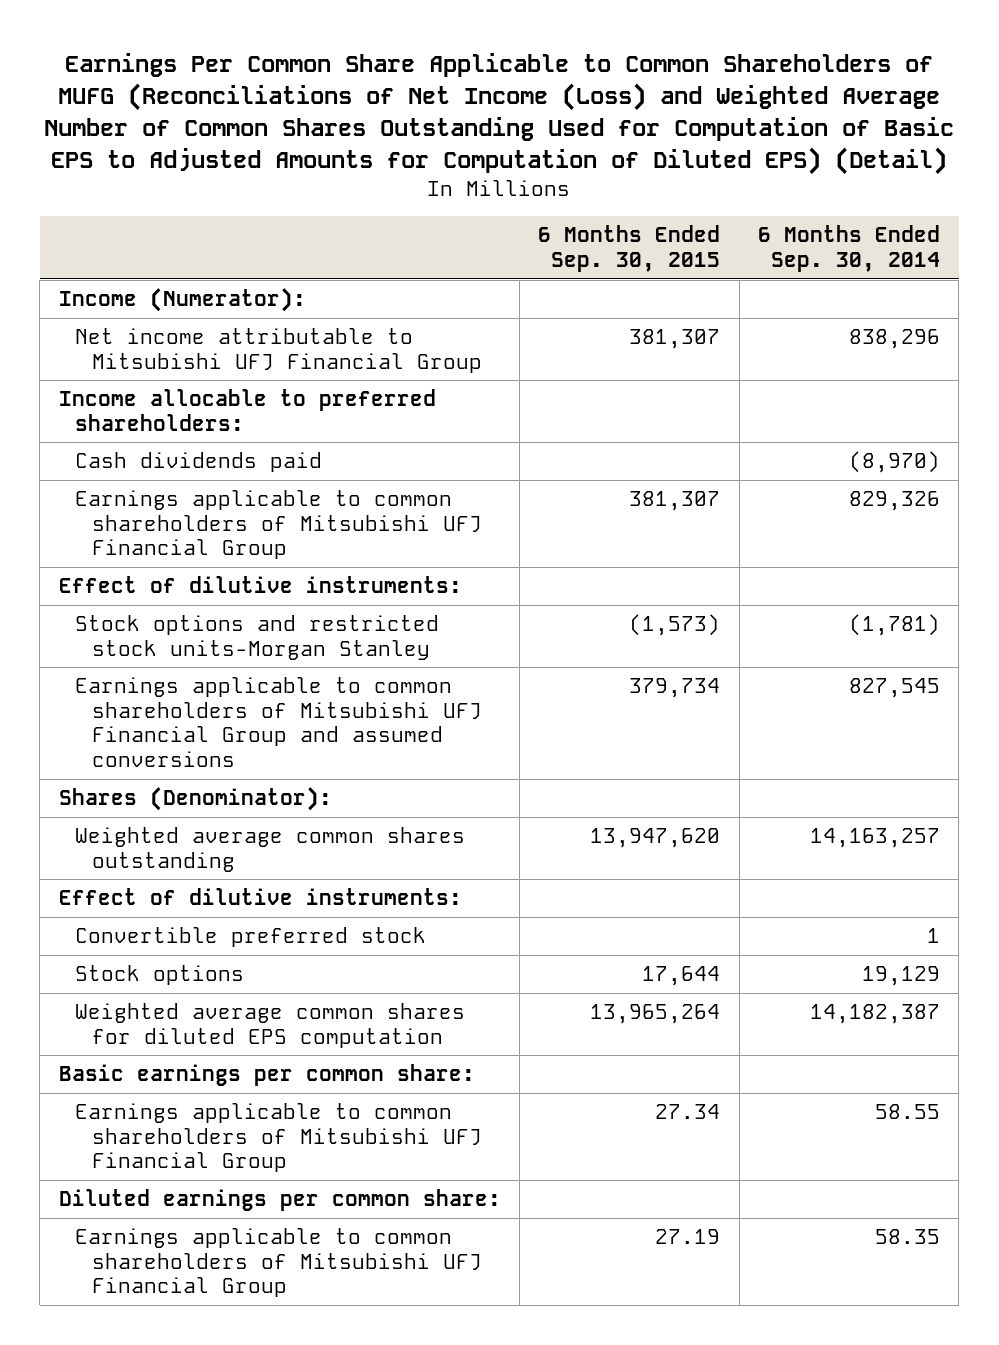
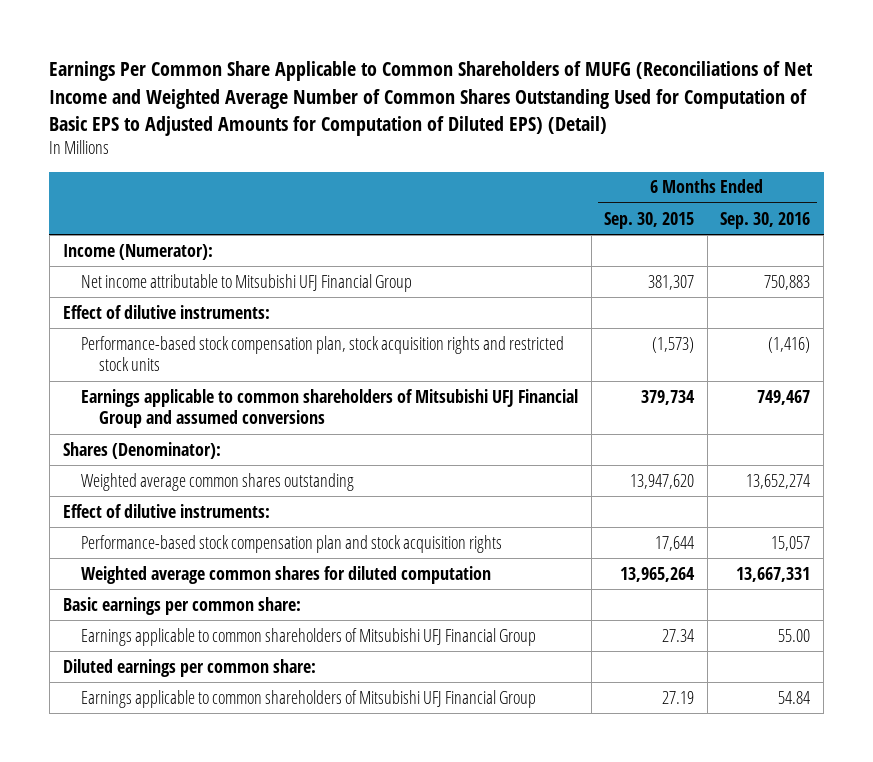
- Earnings Per Common Share Applicable to Common Shareholders of MUFG (Reconciliations of Net Income (Loss) and Weighted Average Number of Common Shares Outstanding Used for Computation of Basic EPS to Adjusted Amounts for Computation of Diluted EPS) (Detail)
+ Earnings Per Common Share Applicable to Common Shareholders of MUFG (Reconciliations of Net Income and Weighted Average Number of Common Shares Outstanding Used for Computation of Basic EPS to Adjusted Amounts for Computation of Diluted EPS) (Detail)
- | 6 Months Ended Sep. 30, 2015 | 6 Months Ended Sep. 30, 2014
+ | 6 Months Ended Sep. 30, 2015 | 6 Months Ended Sep. 30, 2016
- Income allocable to preferred shareholders:
- Cash dividends paid | | (8,970)
- Earnings applicable to common shareholders of Mitsubishi UFJ Financial Group | 381,307 | 829,326
- Stock options and restricted stock units-Morgan Stanley | (1,573) | (1,781)
+ Performance-based stock compensation plan, stock acquisition rights and restricted stock units | (1,573) | (1,416)
- Convertible preferred stock | | 1
- Stock options | 17,644 | 19,129
- Weighted average common shares for diluted EPS computation | 13,965,264 | 14,182,387
+ Performance-based stock compensation plan and stock acquisition rights | 17,644 | 15,057
+ Weighted average common shares for diluted computation | 13,965,264 | 13,667,331

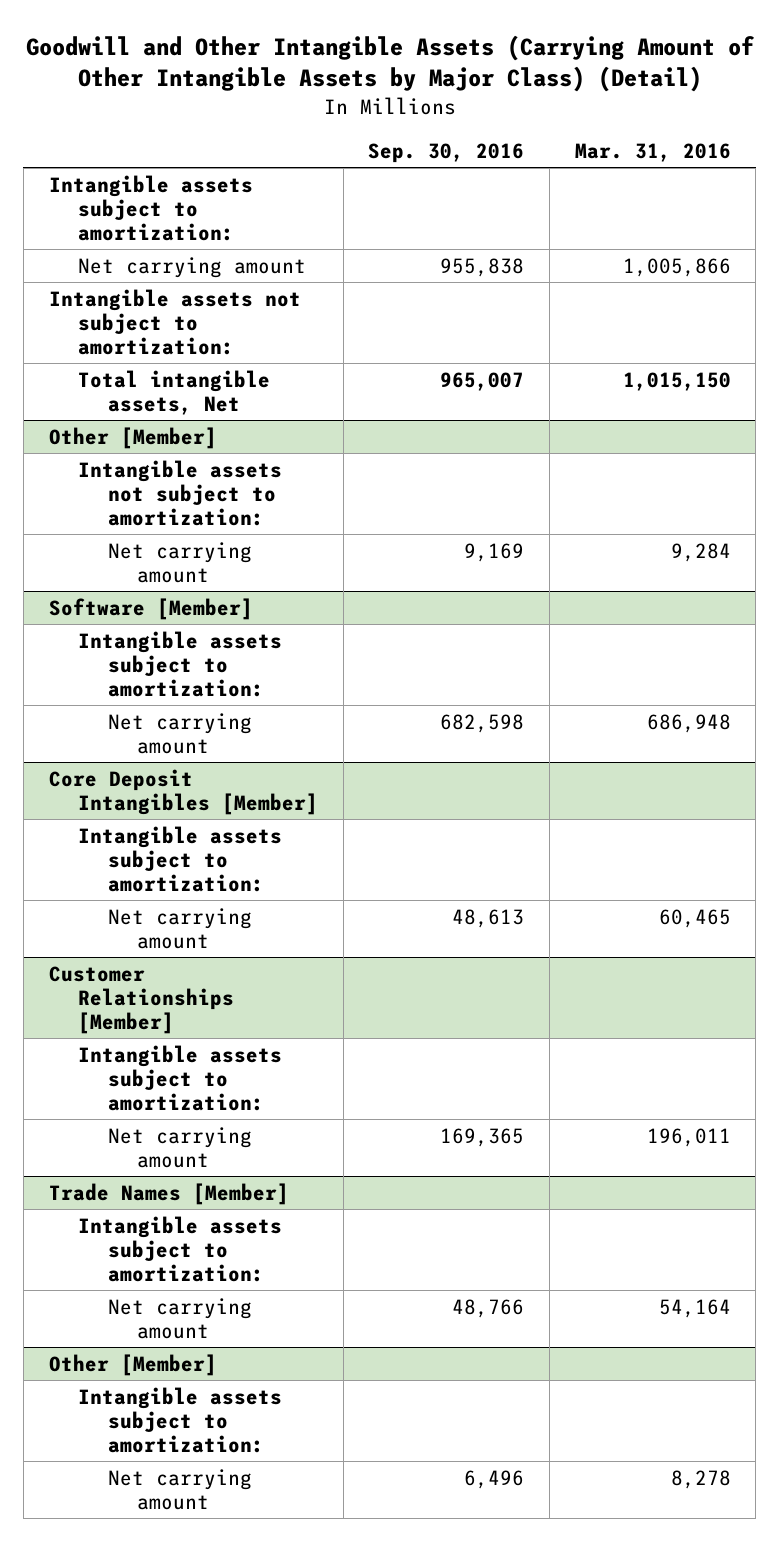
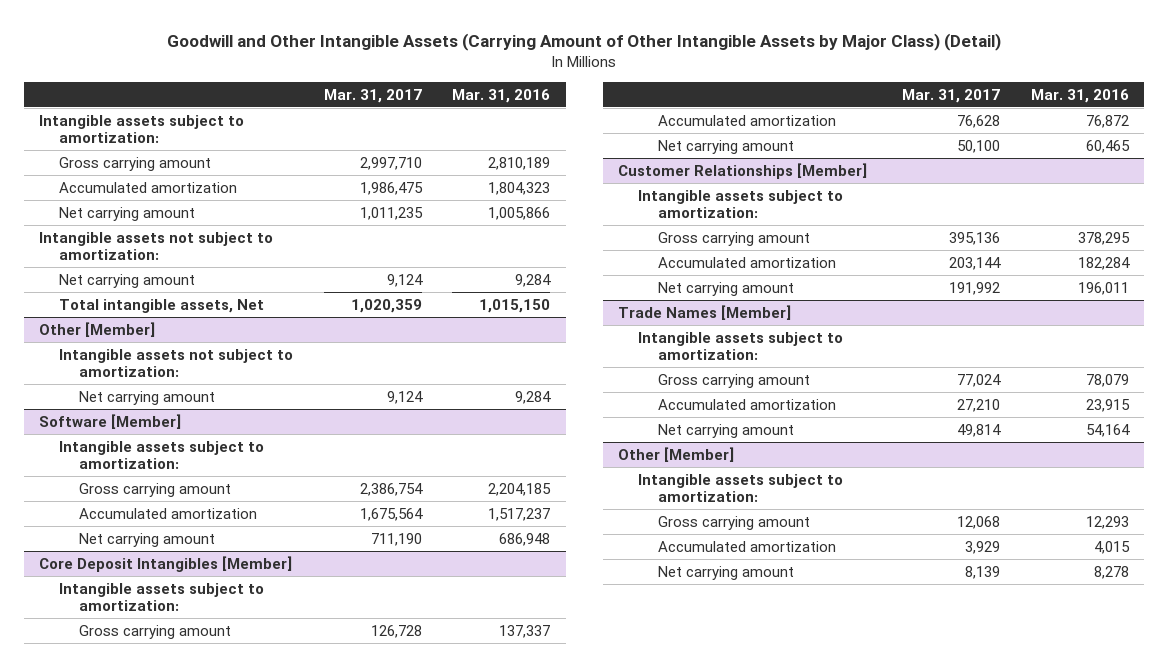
- | Sep. 30, 2016 | Mar. 31, 2016
+ | Mar. 31, 2017 | Mar. 31, 2016
+ Gross carrying amount | 2,997,710 | 2,810,189
+ Accumulated amortization | 1,986,475 | 1,804,323
+ Net carrying amount | 9,124 | 9,284
@ Software [Member]
+ Gross carrying amount | 2,386,754 | 2,204,185
+ Accumulated amortization | 1,675,564 | 1,517,237
@ Core Deposit Intangibles [Member]
+ Gross carrying amount | 126,728 | 137,337
+ Accumulated amortization | 76,628 | 76,872
@ Customer Relationships [Member]
+ Gross carrying amount | 395,136 | 378,295
+ Accumulated amortization | 203,144 | 182,284
@ Trade Names [Member]
+ Gross carrying amount | 77,024 | 78,079
+ Accumulated amortization | 27,210 | 23,915
@ Other [Member]
+ Gross carrying amount | 12,068 | 12,293
+ Accumulated amortization | 3,929 | 4,015

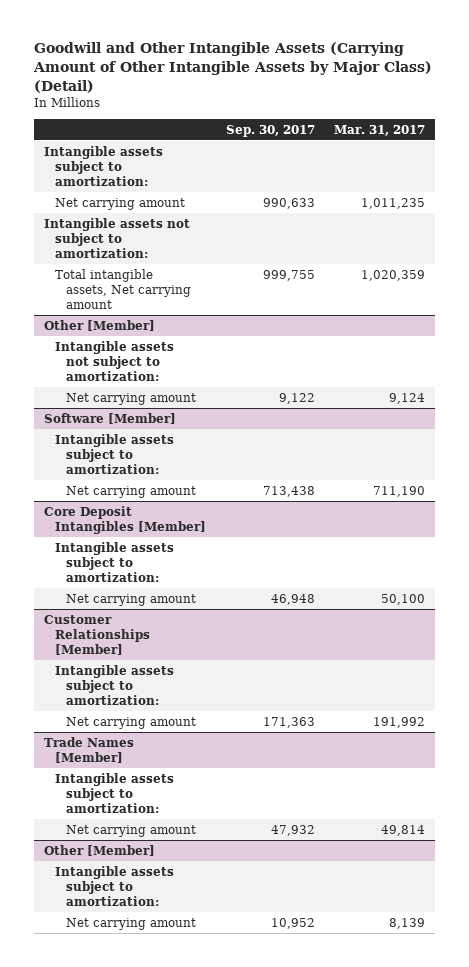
- | Mar. 31, 2017 | Mar. 31, 2016
+ | Sep. 30, 2017 | Mar. 31, 2017
- Gross carrying amount | 2,997,710 | 2,810,189
- Accumulated amortization | 1,986,475 | 1,804,323
- Net carrying amount | 9,124 | 9,284
- Total intangible assets, Net | 1,020,359 | 1,015,150
+ Total intangible assets, Net carrying amount | 999,755 | 1,020,359
@ Software [Member]
- Gross carrying amount | 2,386,754 | 2,204,185
- Accumulated amortization | 1,675,564 | 1,517,237
@ Core Deposit Intangibles [Member]
- Gross carrying amount | 126,728 | 137,337
- Accumulated amortization | 76,628 | 76,872
@ Customer Relationships [Member]
- Gross carrying amount | 395,136 | 378,295
- Accumulated amortization | 203,144 | 182,284
@ Trade Names [Member]
- Gross carrying amount | 77,024 | 78,079
- Accumulated amortization | 27,210 | 23,915
@ Other [Member]
- Gross carrying amount | 12,068 | 12,293
- Accumulated amortization | 3,929 | 4,015

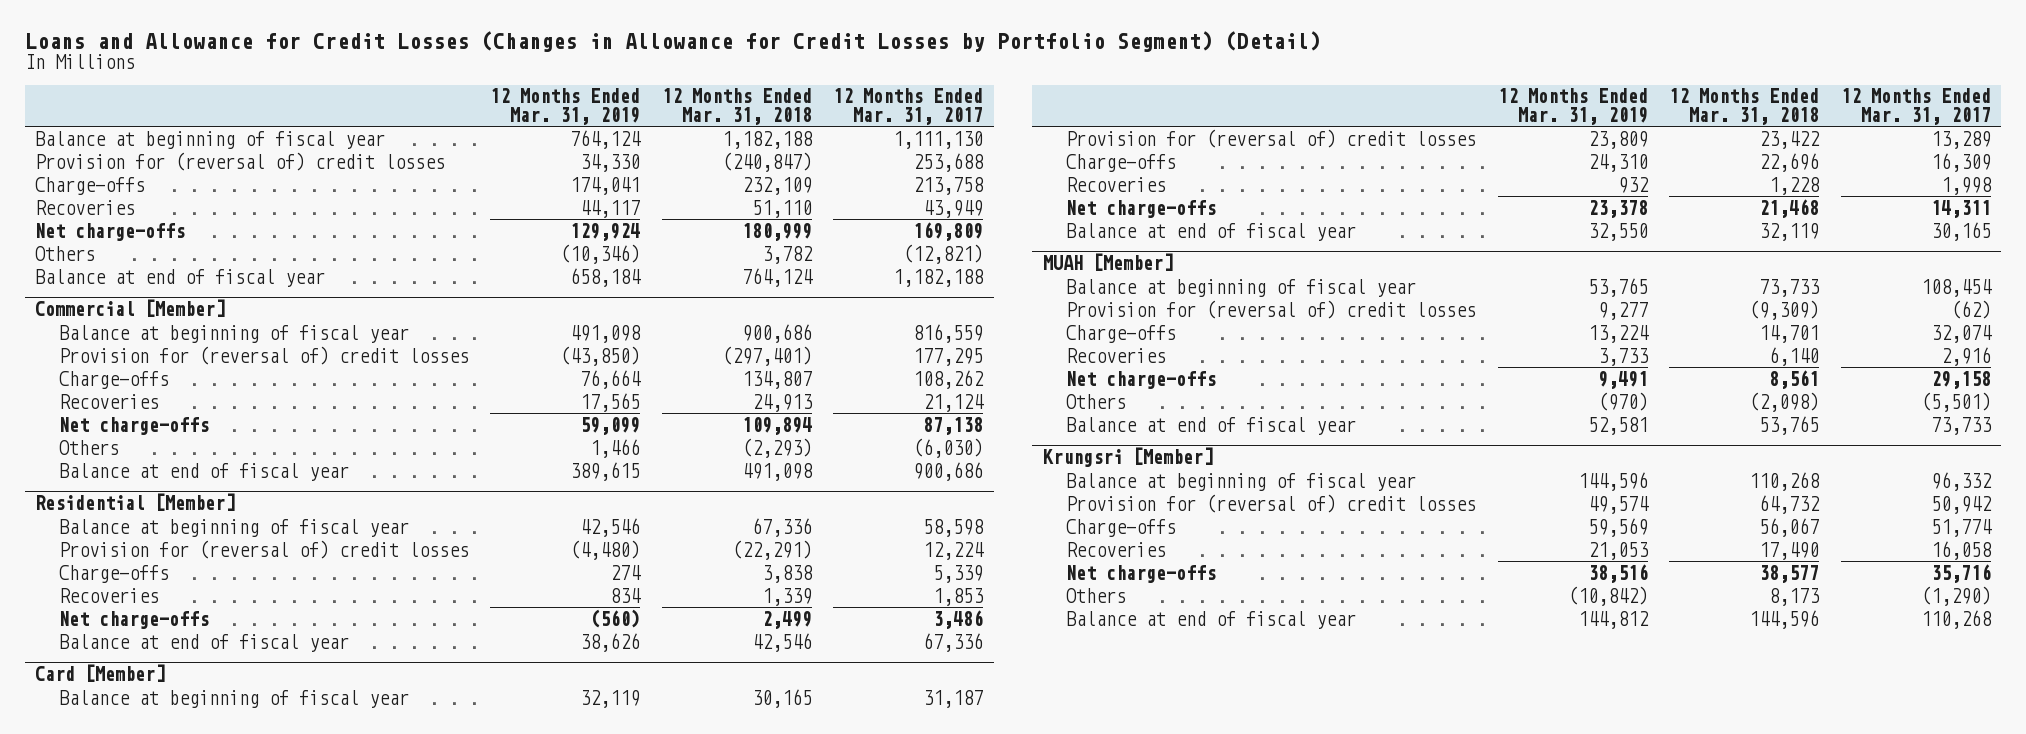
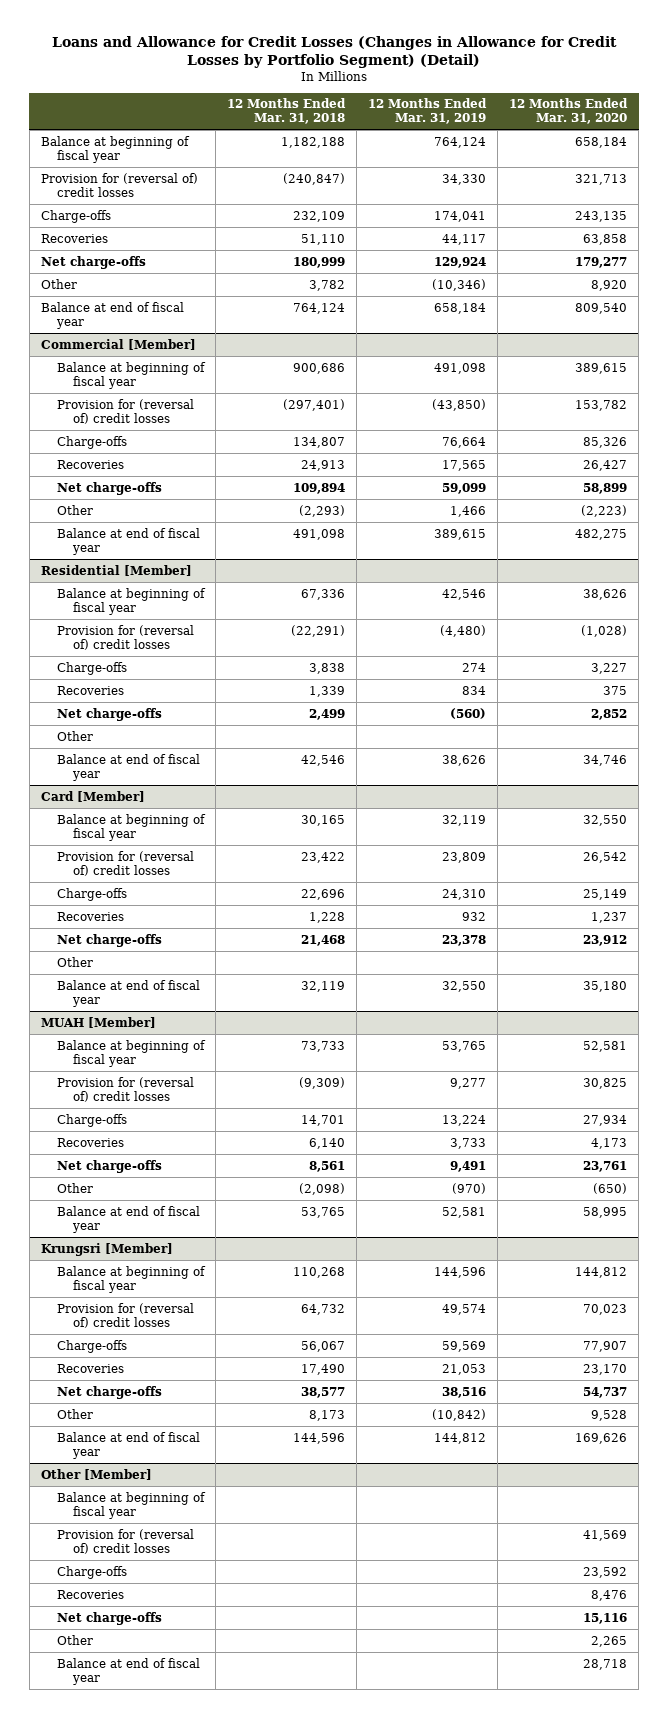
- | 12 Months Ended Mar. 31, 2019 | 12 Months Ended Mar. 31, 2018 | 12 Months Ended Mar. 31, 2017
+ | 12 Months Ended Mar. 31, 2018 | 12 Months Ended Mar. 31, 2019 | 12 Months Ended Mar. 31, 2020
- Others | (10,346) | 3,782 | (12,821)
+ Other | 3,782 | (10,346) | 8,920
@ Commercial [Member]
- Others | 1,466 | (2,293) | (6,030)
+ Other | (2,293) | 1,466 | (2,223)
@ Residential [Member]
+ Other
@ Card [Member]
+ Other
@ MUAH [Member]
- Others | (970) | (2,098) | (5,501)
+ Other | (2,098) | (970) | (650)
@ Krungsri [Member]
- Others | (10,842) | 8,173 | (1,290)
+ Other | 8,173 | (10,842) | 9,528
+ Other [Member]
+ Balance at beginning of fiscal year
+ Provision for (reversal of) credit losses | | | 41,569
+ Charge-offs | | | 23,592
+ Recoveries | | | 8,476
+ Net charge-offs | | | 15,116
+ Other | | | 2,265
+ Balance at end of fiscal year | | | 28,718

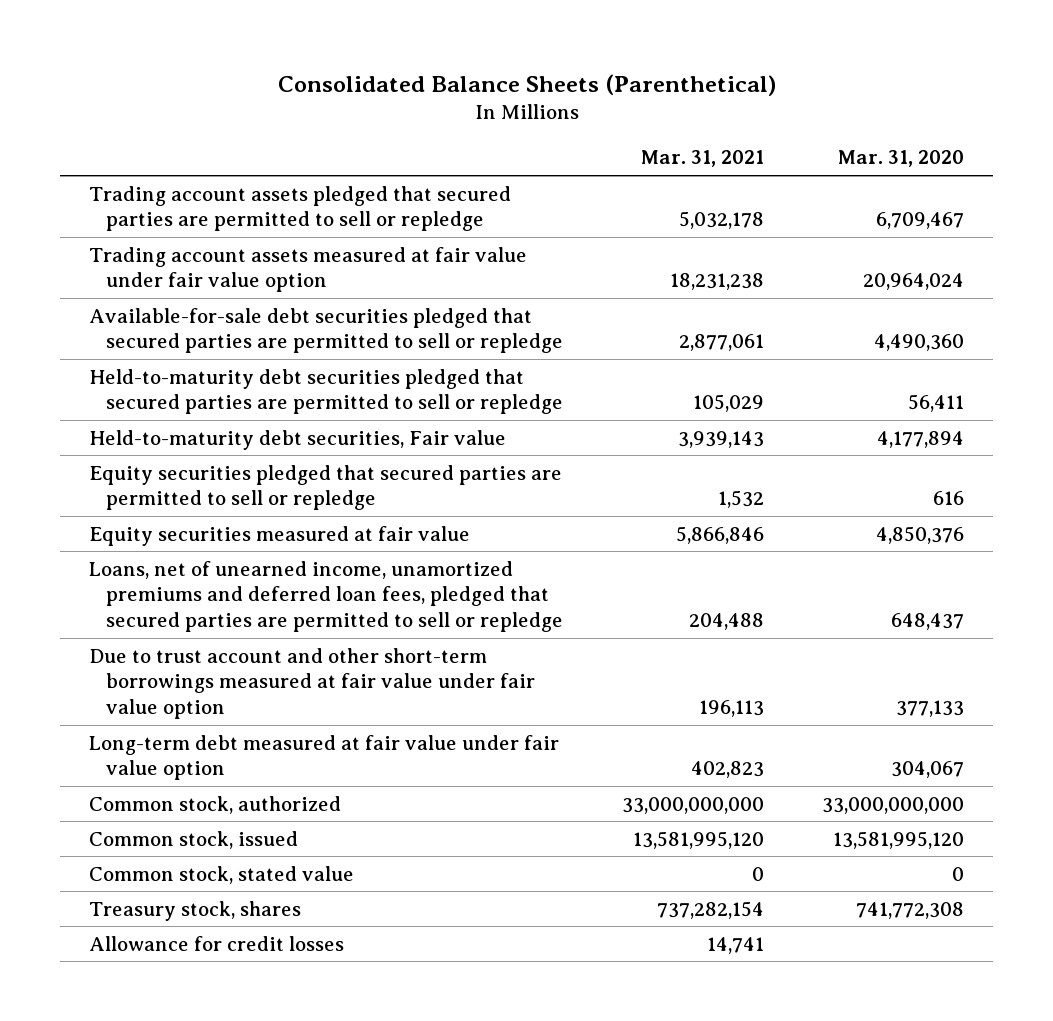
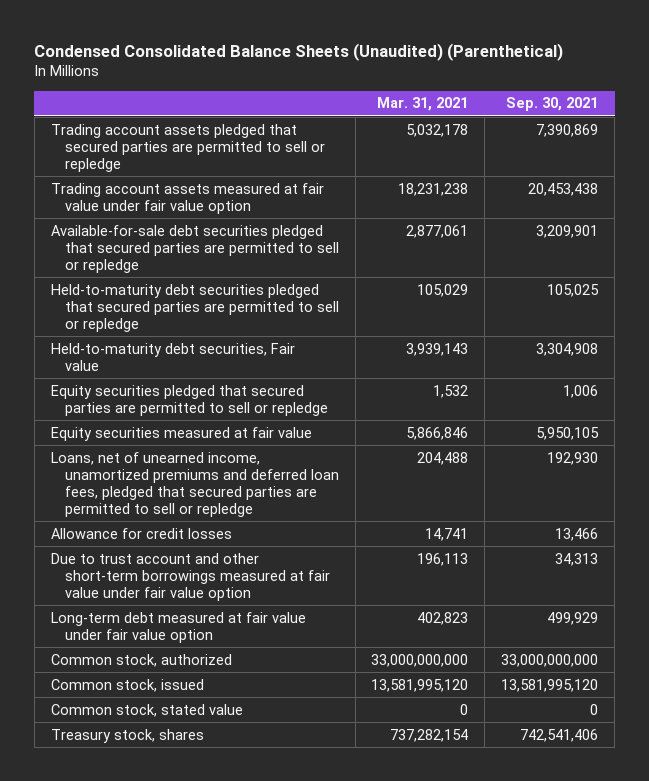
- Consolidated Balance Sheets (Parenthetical)
+ Condensed Consolidated Balance Sheets (Unaudited) (Parenthetical)
- | Mar. 31, 2021 | Mar. 31, 2020
+ | Mar. 31, 2021 | Sep. 30, 2021
moved up: Allowance for credit losses | 14,741 | 13,466

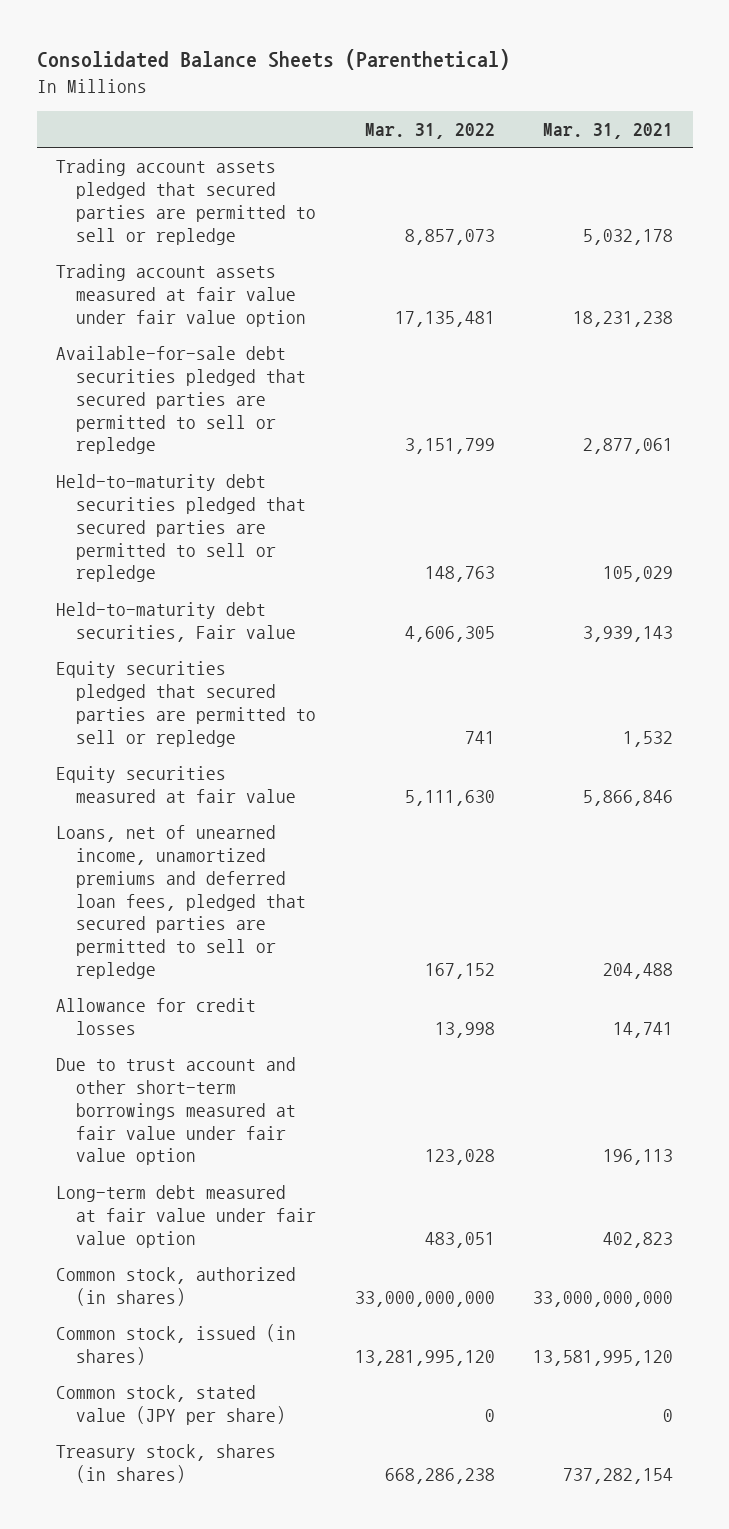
- Condensed Consolidated Balance Sheets (Unaudited) (Parenthetical)
+ Consolidated Balance Sheets (Parenthetical)
- | Mar. 31, 2021 | Sep. 30, 2021
+ | Mar. 31, 2022 | Mar. 31, 2021
- Common stock, authorized | 33,000,000,000 | 33,000,000,000
- Common stock, issued | 13,581,995,120 | 13,581,995,120
- Common stock, stated value | 0 | 0
- Treasury stock, shares | 737,282,154 | 742,541,406
+ Common stock, authorized (in shares) | 33,000,000,000 | 33,000,000,000
+ Common stock, issued (in shares) | 13,281,995,120 | 13,581,995,120
+ Common stock, stated value (JPY per share) | 0 | 0
+ Treasury stock, shares (in shares) | 668,286,238 | 737,282,154

